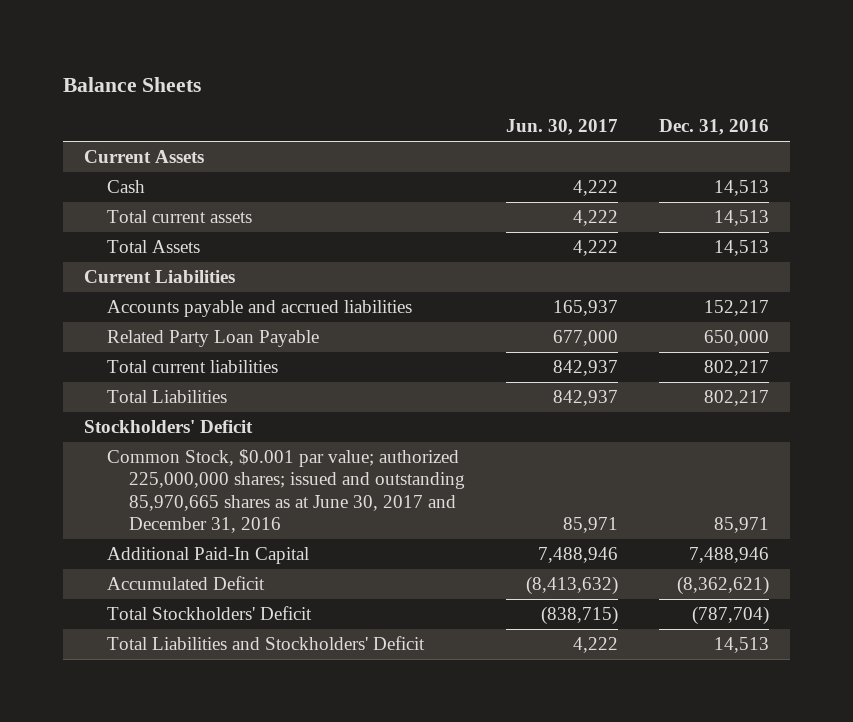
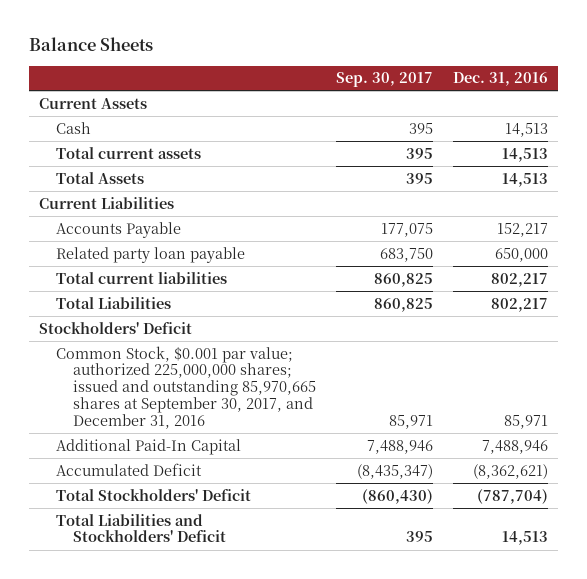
- | Jun. 30, 2017 | Dec. 31, 2016
+ | Sep. 30, 2017 | Dec. 31, 2016
- Accounts payable and accrued liabilities | 165,937 | 152,217
- Related Party Loan Payable | 677,000 | 650,000
+ Accounts Payable | 177,075 | 152,217
+ Related party loan payable | 683,750 | 650,000
- Common Stock, $0.001 par value; authorized 225,000,000 shares; issued and outstanding 85,970,665 shares as at June 30, 2017 and December 31, 2016 | 85,971 | 85,971
+ Common Stock, $0.001 par value; authorized 225,000,000 shares; issued and outstanding 85,970,665 shares at September 30, 2017, and December 31, 2016 | 85,971 | 85,971

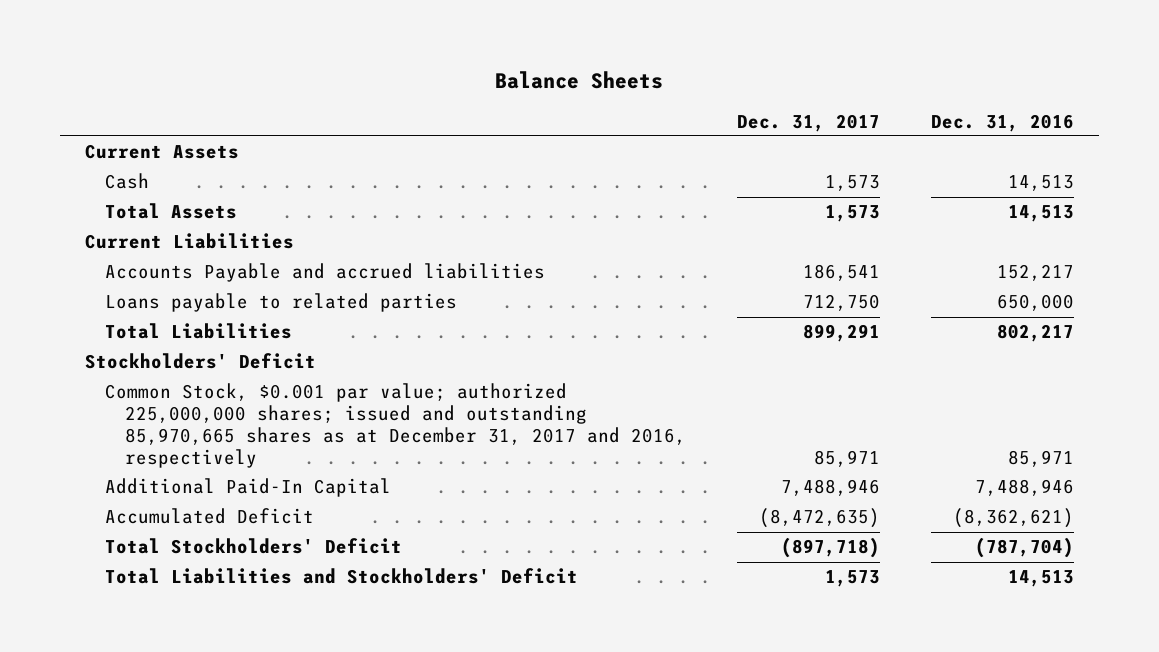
- | Sep. 30, 2017 | Dec. 31, 2016
+ | Dec. 31, 2017 | Dec. 31, 2016
- Total current assets | 395 | 14,513
- Accounts Payable | 177,075 | 152,217
- Related party loan payable | 683,750 | 650,000
- Total current liabilities | 860,825 | 802,217
+ Accounts Payable and accrued liabilities | 186,541 | 152,217
+ Loans payable to related parties | 712,750 | 650,000
- Common Stock, $0.001 par value; authorized 225,000,000 shares; issued and outstanding 85,970,665 shares at September 30, 2017, and December 31, 2016 | 85,971 | 85,971
+ Common Stock, $0.001 par value; authorized 225,000,000 shares; issued and outstanding 85,970,665 shares as at December 31, 2017 and 2016, respectively | 85,971 | 85,971

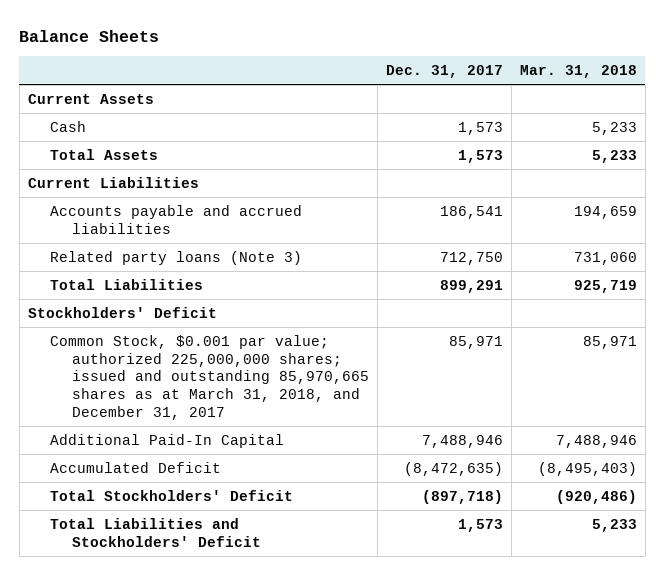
- | Dec. 31, 2017 | Dec. 31, 2016
+ | Dec. 31, 2017 | Mar. 31, 2018
- Accounts Payable and accrued liabilities | 186,541 | 152,217
- Loans payable to related parties | 712,750 | 650,000
+ Accounts payable and accrued liabilities | 186,541 | 194,659
+ Related party loans (Note 3) | 712,750 | 731,060
- Common Stock, $0.001 par value; authorized 225,000,000 shares; issued and outstanding 85,970,665 shares as at December 31, 2017 and 2016, respectively | 85,971 | 85,971
+ Common Stock, $0.001 par value; authorized 225,000,000 shares; issued and outstanding 85,970,665 shares as at March 31, 2018, and December 31, 2017 | 85,971 | 85,971

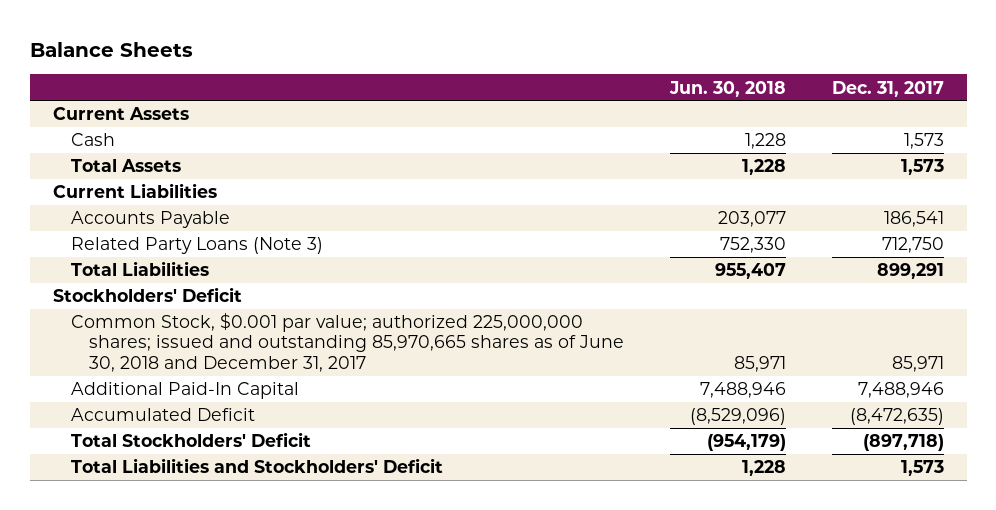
- | Dec. 31, 2017 | Mar. 31, 2018
+ | Jun. 30, 2018 | Dec. 31, 2017
- Accounts payable and accrued liabilities | 186,541 | 194,659
- Related party loans (Note 3) | 712,750 | 731,060
+ Accounts Payable | 203,077 | 186,541
+ Related Party Loans (Note 3) | 752,330 | 712,750
- Common Stock, $0.001 par value; authorized 225,000,000 shares; issued and outstanding 85,970,665 shares as at March 31, 2018, and December 31, 2017 | 85,971 | 85,971
+ Common Stock, $0.001 par value; authorized 225,000,000 shares; issued and outstanding 85,970,665 shares as of June 30, 2018 and December 31, 2017 | 85,971 | 85,971

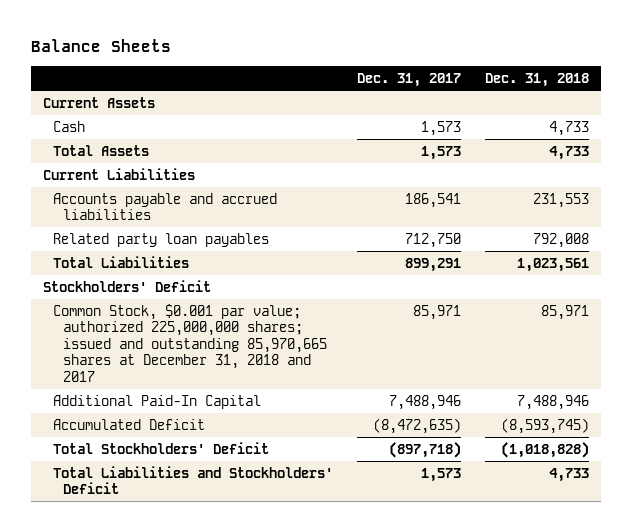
- | Jun. 30, 2018 | Dec. 31, 2017
+ | Dec. 31, 2017 | Dec. 31, 2018
- Accounts Payable | 203,077 | 186,541
- Related Party Loans (Note 3) | 752,330 | 712,750
+ Accounts payable and accrued liabilities | 186,541 | 231,553
+ Related party loan payables | 712,750 | 792,008
- Common Stock, $0.001 par value; authorized 225,000,000 shares; issued and outstanding 85,970,665 shares as of June 30, 2018 and December 31, 2017 | 85,971 | 85,971
+ Common Stock, $0.001 par value; authorized 225,000,000 shares; issued and outstanding 85,970,665 shares at December 31, 2018 and 2017 | 85,971 | 85,971

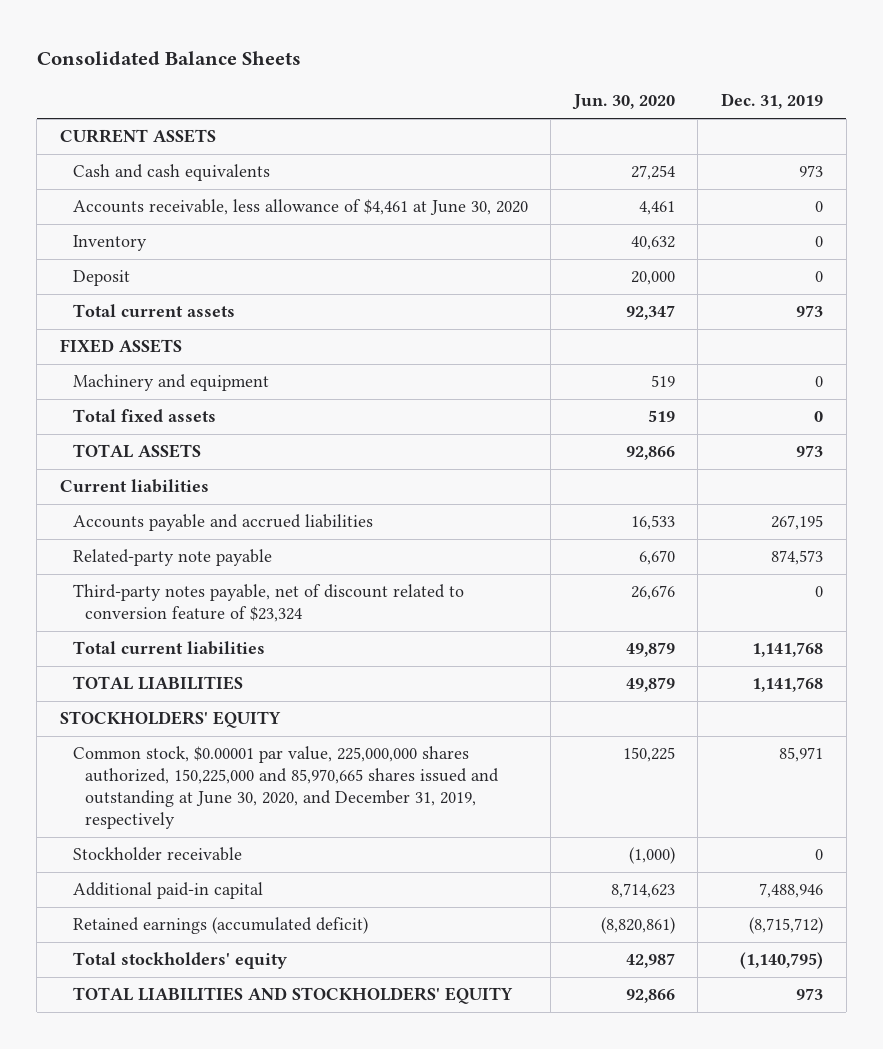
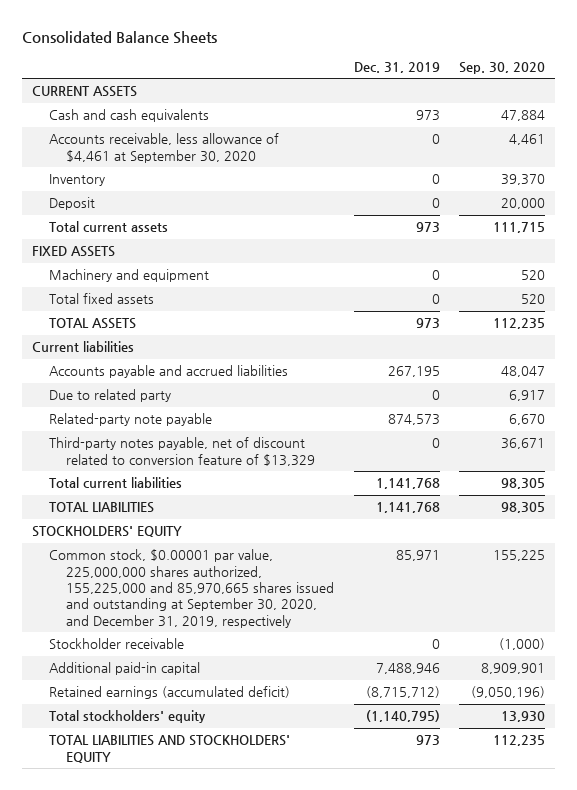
- | Jun. 30, 2020 | Dec. 31, 2019
+ | Dec. 31, 2019 | Sep. 30, 2020
- Accounts receivable, less allowance of $4,461 at June 30, 2020 | 4,461 | 0
+ Accounts receivable, less allowance of $4,461 at September 30, 2020 | 0 | 4,461
+ Due to related party | 0 | 6,917
- Third-party notes payable, net of discount related to conversion feature of $23,324 | 26,676 | 0
+ Third-party notes payable, net of discount related to conversion feature of $13,329 | 0 | 36,671
- Common stock, $0.00001 par value, 225,000,000 shares authorized, 150,225,000 and 85,970,665 shares issued and outstanding at June 30, 2020, and December 31, 2019, respectively | 150,225 | 85,971
+ Common stock, $0.00001 par value, 225,000,000 shares authorized, 155,225,000 and 85,970,665 shares issued and outstanding at September 30, 2020, and December 31, 2019, respectively | 85,971 | 155,225

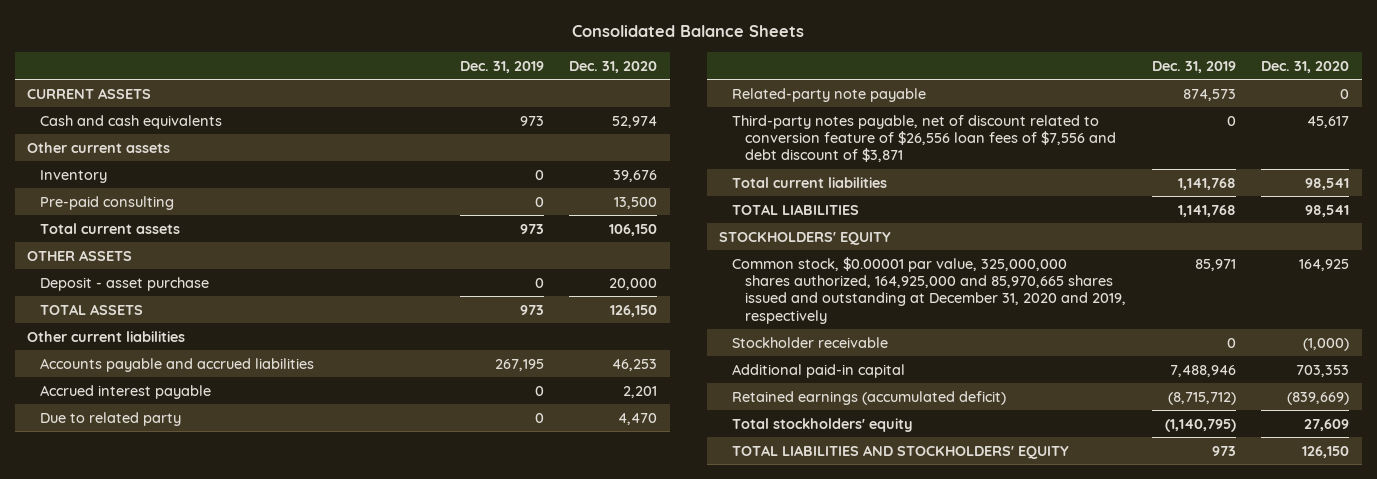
- | Dec. 31, 2019 | Sep. 30, 2020
+ | Dec. 31, 2019 | Dec. 31, 2020
- Accounts receivable, less allowance of $4,461 at September 30, 2020 | 0 | 4,461
+ Other current assets
- Deposit | 0 | 20,000
+ Pre-paid consulting | 0 | 13,500
- FIXED ASSETS
- Machinery and equipment | 0 | 520
- Total fixed assets | 0 | 520
+ OTHER ASSETS
+ Deposit - asset purchase | 0 | 20,000
- Current liabilities
+ Other current liabilities
+ Accrued interest payable | 0 | 2,201
- Third-party notes payable, net of discount related to conversion feature of $13,329 | 0 | 36,671
+ Third-party notes payable, net of discount related to conversion feature of $26,556 loan fees of $7,556 and debt discount of $3,871 | 0 | 45,617
- Common stock, $0.00001 par value, 225,000,000 shares authorized, 155,225,000 and 85,970,665 shares issued and outstanding at September 30, 2020, and December 31, 2019, respectively | 85,971 | 155,225
+ Common stock, $0.00001 par value, 325,000,000 shares authorized, 164,925,000 and 85,970,665 shares issued and outstanding at December 31, 2020 and 2019, respectively | 85,971 | 164,925

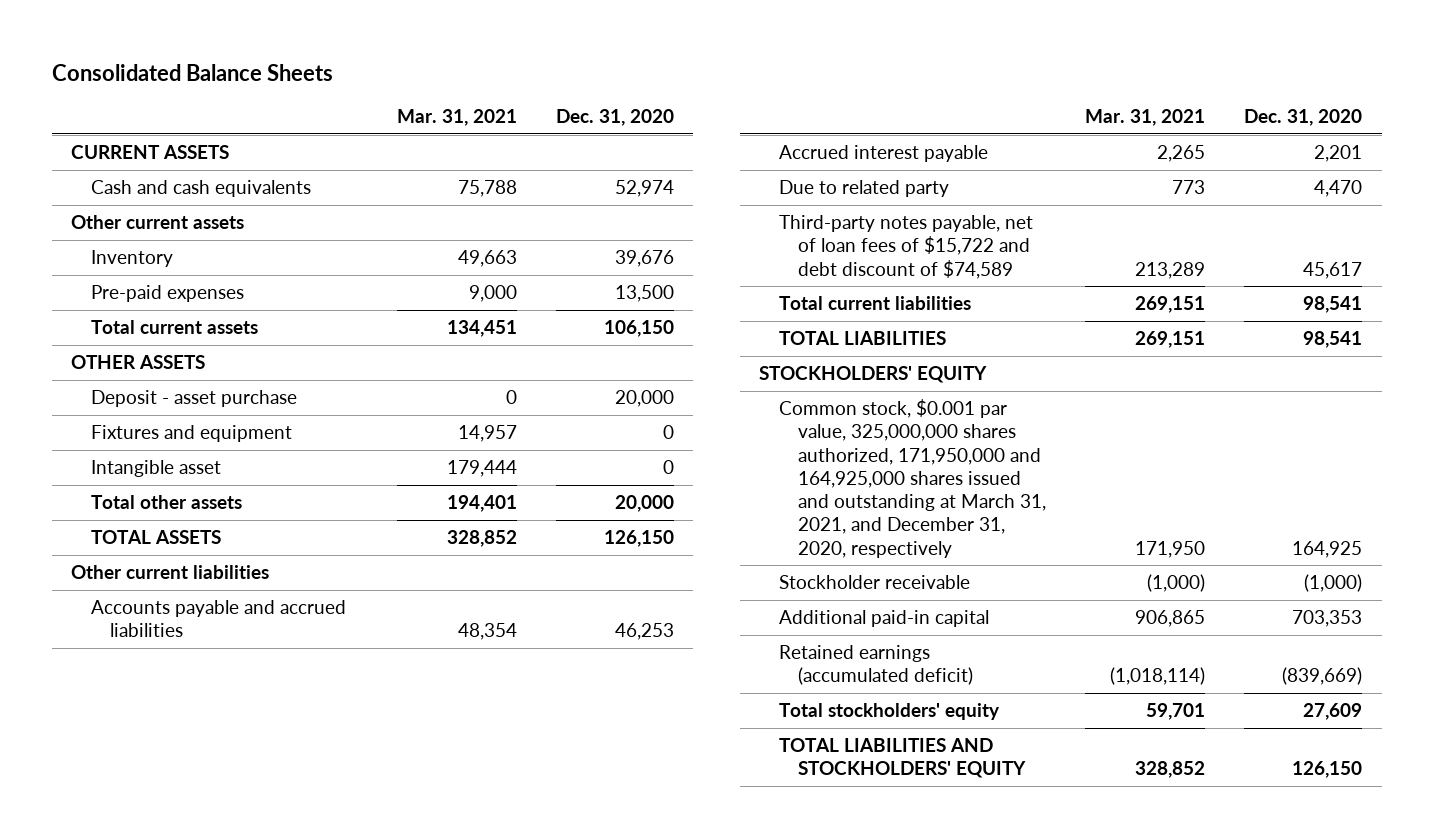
- | Dec. 31, 2019 | Dec. 31, 2020
+ | Mar. 31, 2021 | Dec. 31, 2020
- Pre-paid consulting | 0 | 13,500
+ Pre-paid expenses | 9,000 | 13,500
+ Fixtures and equipment | 14,957 | 0
+ Intangible asset | 179,444 | 0
+ Total other assets | 194,401 | 20,000
- Related-party note payable | 874,573 | 0
- Third-party notes payable, net of discount related to conversion feature of $26,556 loan fees of $7,556 and debt discount of $3,871 | 0 | 45,617
+ Third-party notes payable, net of loan fees of $15,722 and debt discount of $74,589 | 213,289 | 45,617
- Common stock, $0.00001 par value, 325,000,000 shares authorized, 164,925,000 and 85,970,665 shares issued and outstanding at December 31, 2020 and 2019, respectively | 85,971 | 164,925
+ Common stock, $0.001 par value, 325,000,000 shares authorized, 171,950,000 and 164,925,000 shares issued and outstanding at March 31, 2021, and December 31, 2020, respectively | 171,950 | 164,925

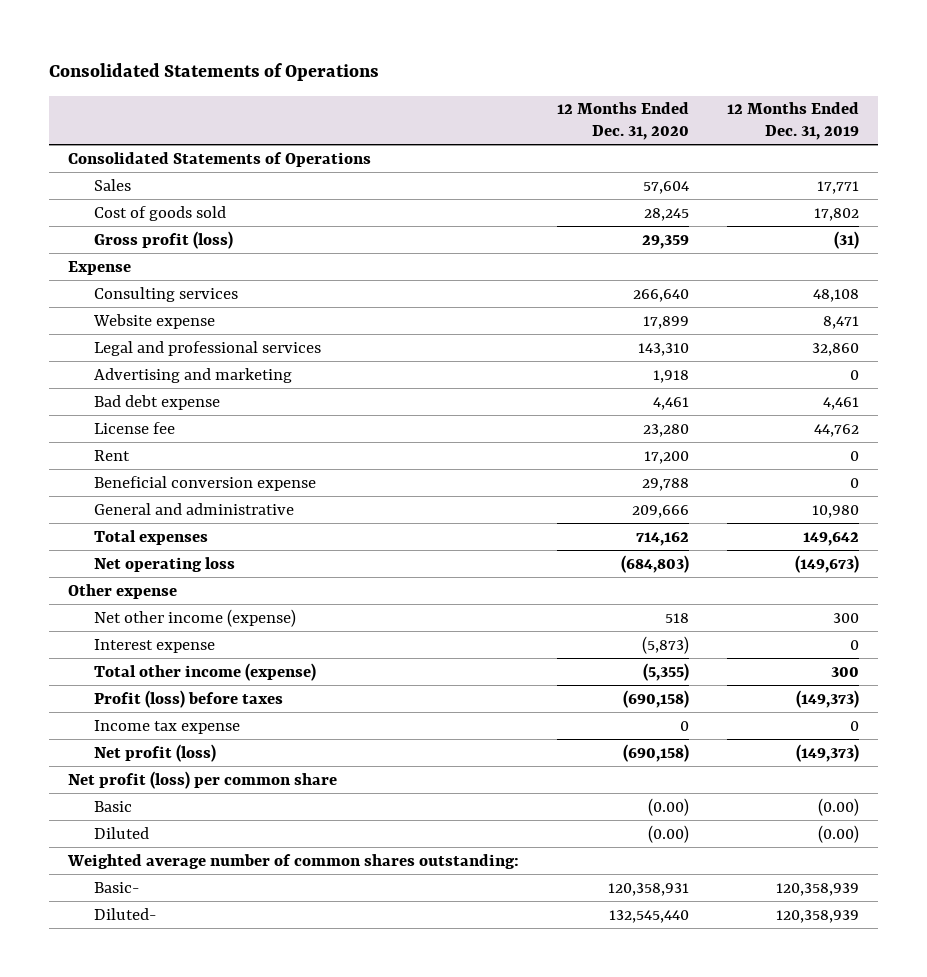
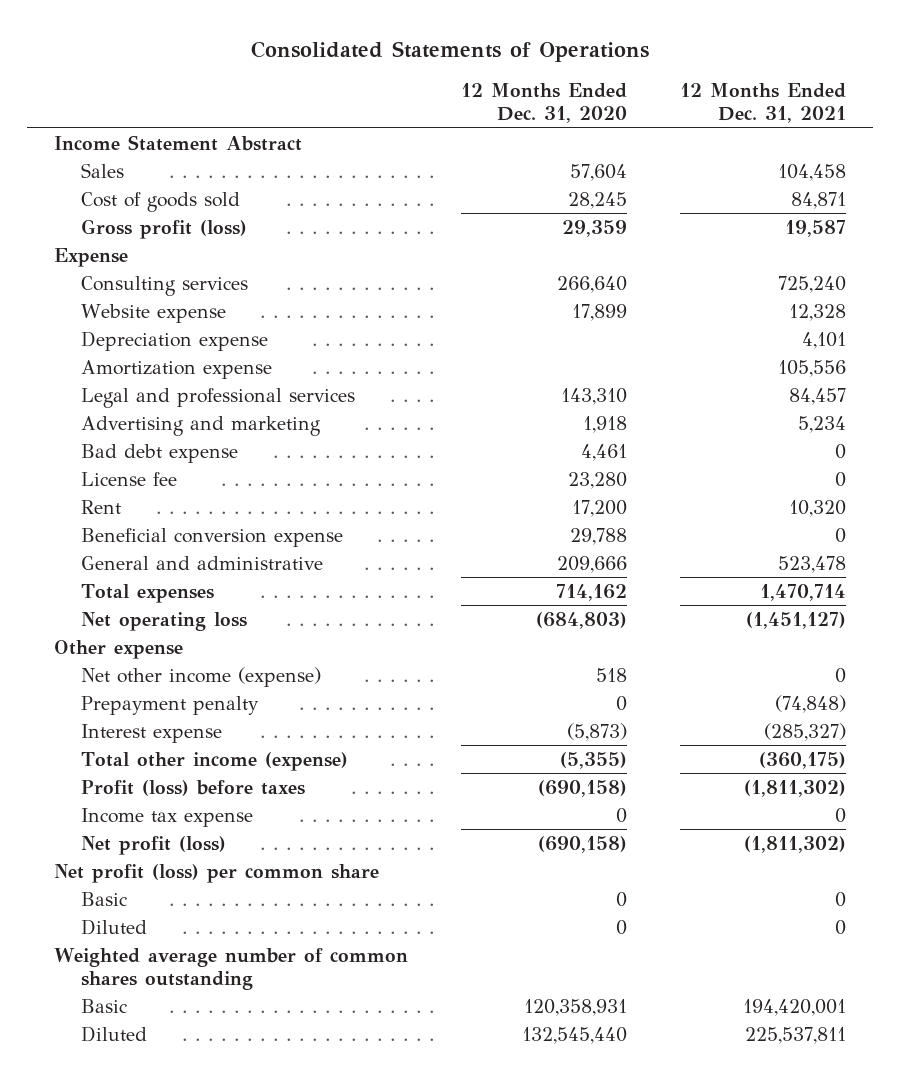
- | 12 Months Ended Dec. 31, 2020 | 12 Months Ended Dec. 31, 2019
+ | 12 Months Ended Dec. 31, 2020 | 12 Months Ended Dec. 31, 2021
- Consolidated Statements of Operations
+ Income Statement Abstract
+ Depreciation expense | | 4,101
+ Amortization expense | | 105,556
+ Prepayment penalty | 0 | (74,848)
- Basic | (0.00) | (0.00)
- Diluted | (0.00) | (0.00)
- Weighted average number of common shares outstanding:
- Basic- | 120,358,931 | 120,358,939
- Diluted- | 132,545,440 | 120,358,939
+ Basic | 0 | 0
+ Diluted | 0 | 0
+ Weighted average number of common shares outstanding
+ Basic | 120,358,931 | 194,420,001
+ Diluted | 132,545,440 | 225,537,811

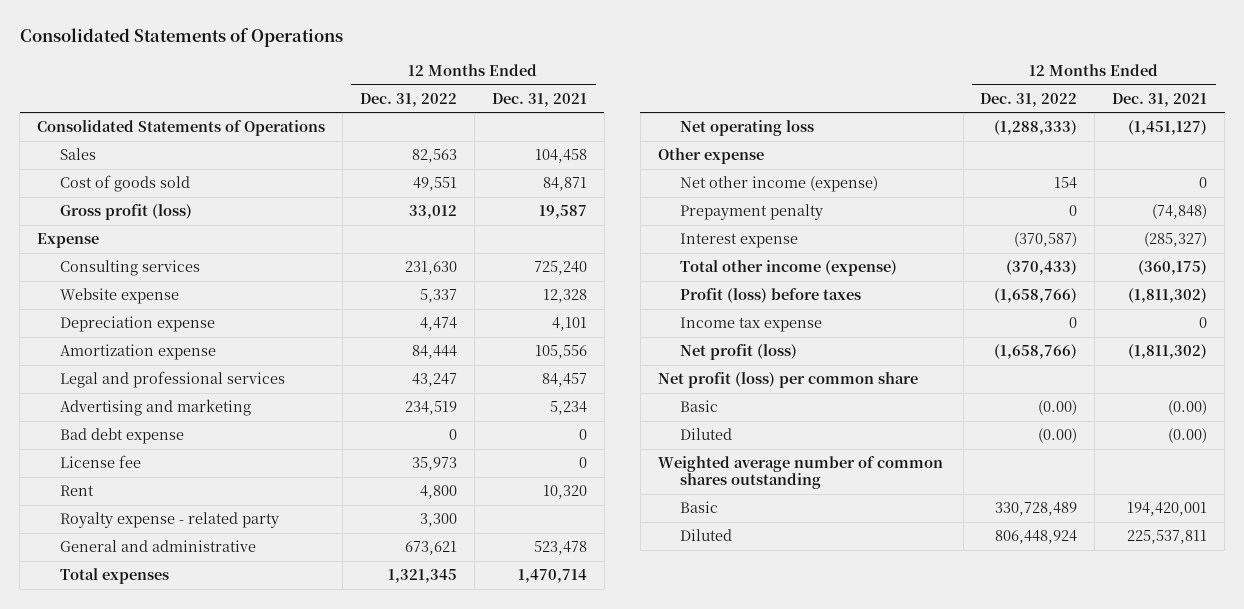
- | 12 Months Ended Dec. 31, 2020 | 12 Months Ended Dec. 31, 2021
+ | 12 Months Ended Dec. 31, 2022 | 12 Months Ended Dec. 31, 2021
- Income Statement Abstract
+ Consolidated Statements of Operations
- Beneficial conversion expense | 29,788 | 0
+ Royalty expense - related party | 3,300 |
- Basic | 0 | 0
- Diluted | 0 | 0
+ Basic | (0.00) | (0.00)
+ Diluted | (0.00) | (0.00)

